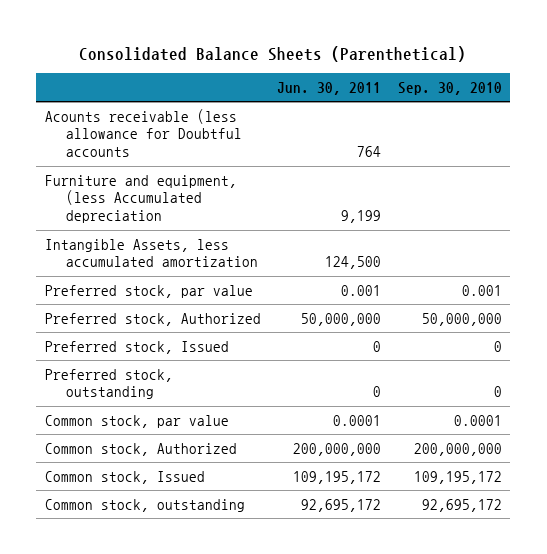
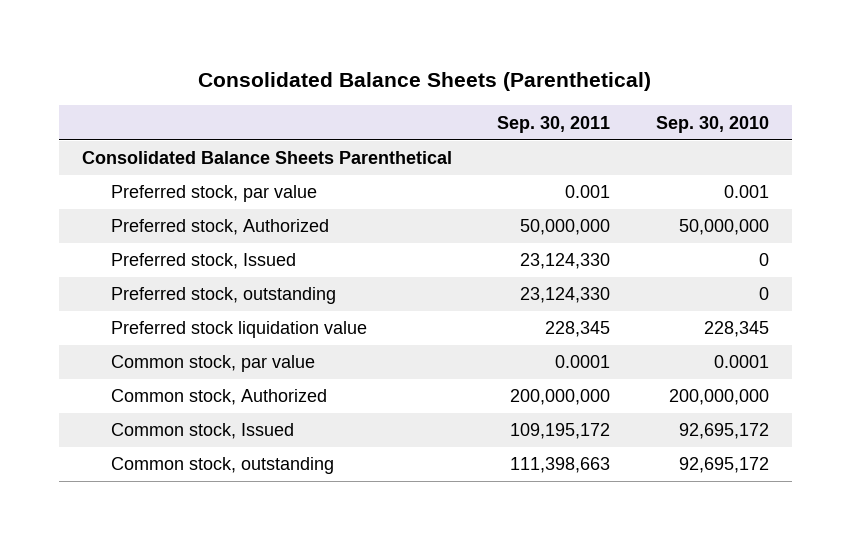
- | Jun. 30, 2011 | Sep. 30, 2010
+ | Sep. 30, 2011 | Sep. 30, 2010
- Acounts receivable (less allowance for Doubtful accounts | 764 |
- Furniture and equipment, (less Accumulated depreciation | 9,199 |
- Intangible Assets, less accumulated amortization | 124,500 |
+ Consolidated Balance Sheets Parenthetical
+ Preferred stock liquidation value | 228,345 | 228,345
- Common stock, Issued | 109,195,172 | 109,195,172
+ Common stock, Issued | 109,195,172 | 92,695,172

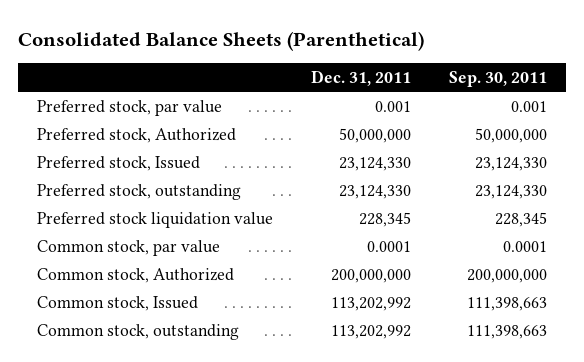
- | Sep. 30, 2011 | Sep. 30, 2010
+ | Dec. 31, 2011 | Sep. 30, 2011
- Consolidated Balance Sheets Parenthetical
- Common stock, Issued | 109,195,172 | 92,695,172
+ Common stock, Issued | 113,202,992 | 111,398,663

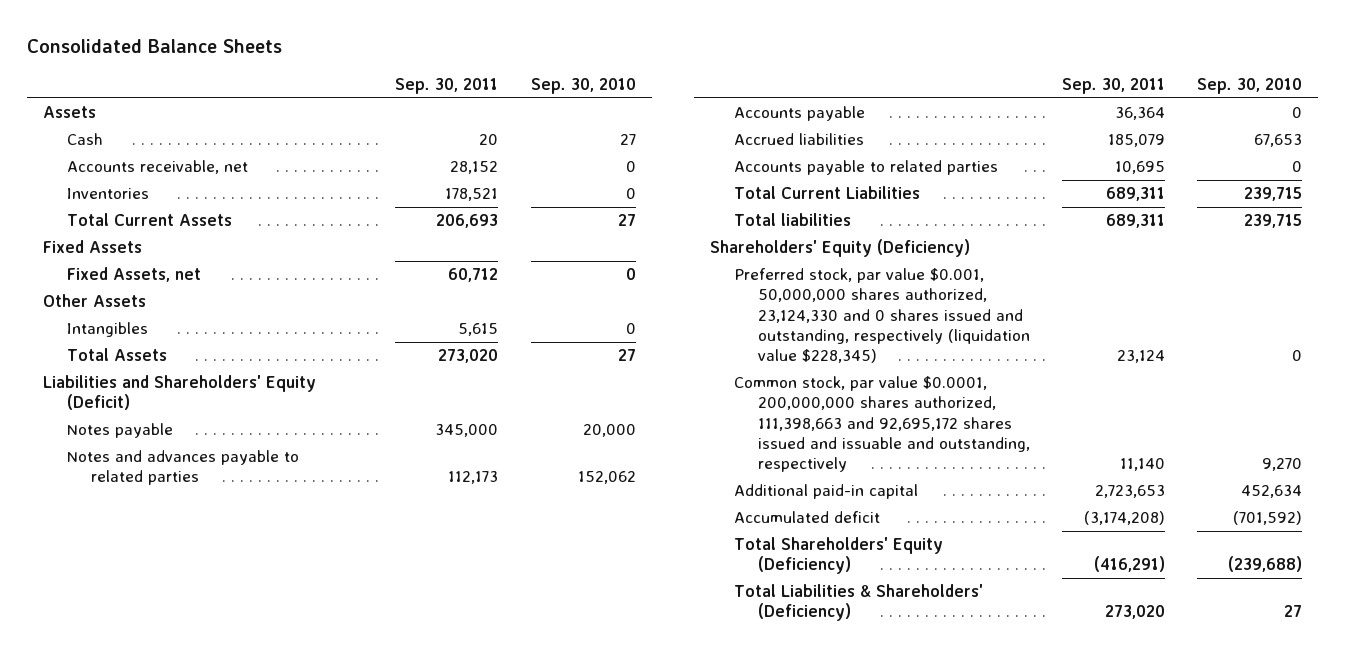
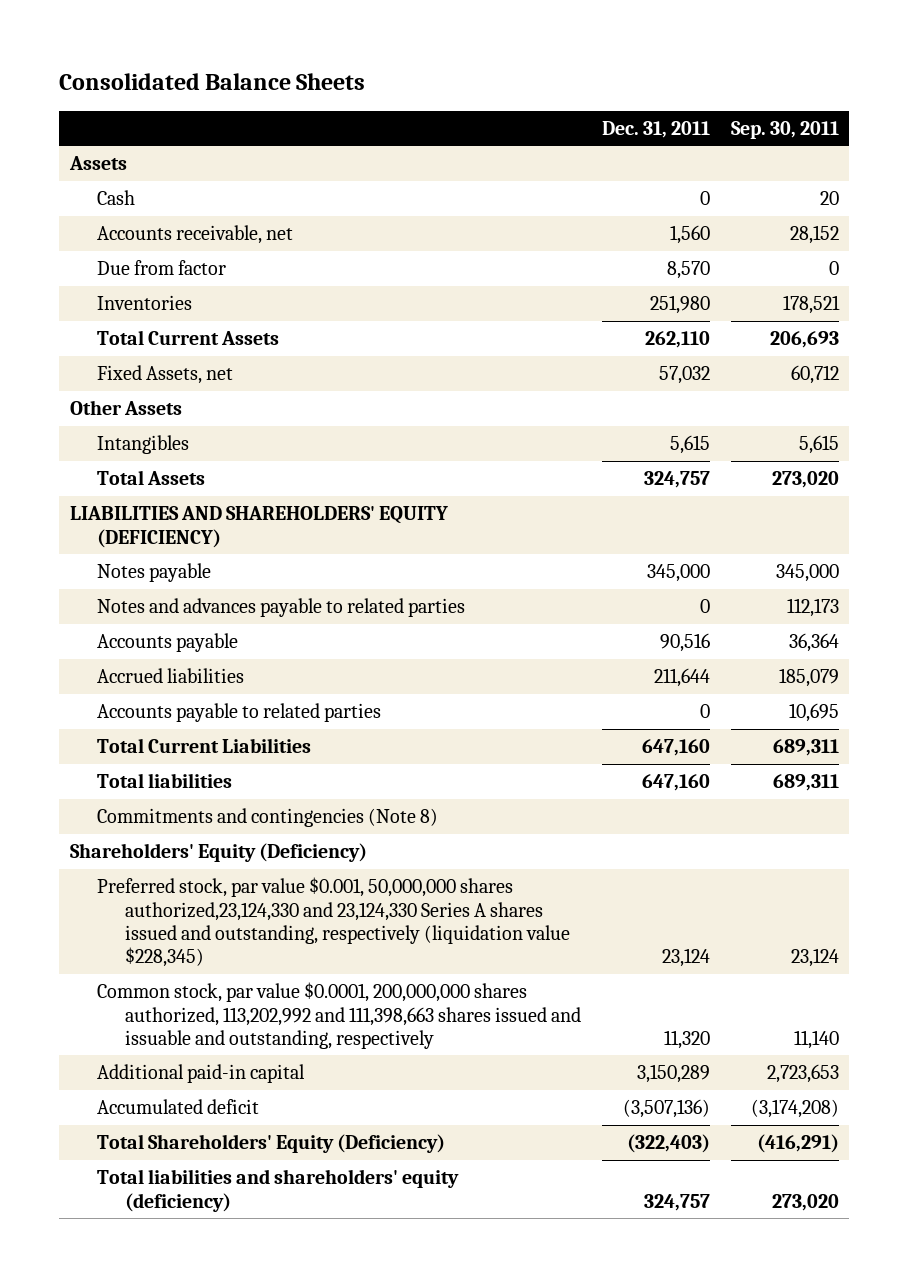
- | Sep. 30, 2011 | Sep. 30, 2010
+ | Dec. 31, 2011 | Sep. 30, 2011
+ Due from factor | 8,570 | 0
- Fixed Assets
- Liabilities and Shareholders' Equity (Deficit)
+ LIABILITIES AND SHAREHOLDERS' EQUITY (DEFICIENCY)
+ Commitments and contingencies (Note 8)
- Preferred stock, par value $0.001, 50,000,000 shares authorized, 23,124,330 and 0 shares issued and outstanding, respectively (liquidation value $228,345) | 23,124 | 0
- Common stock, par value $0.0001, 200,000,000 shares authorized, 111,398,663 and 92,695,172 shares issued and issuable and outstanding, respectively | 11,140 | 9,270
+ Preferred stock, par value $0.001, 50,000,000 shares authorized,23,124,330 and 23,124,330 Series A shares issued and outstanding, respectively (liquidation value $228,345) | 23,124 | 23,124
+ Common stock, par value $0.0001, 200,000,000 shares authorized, 113,202,992 and 111,398,663 shares issued and issuable and outstanding, respectively | 11,320 | 11,140
- Total Liabilities & Shareholders' (Deficiency) | 273,020 | 27
+ Total liabilities and shareholders' equity (deficiency) | 324,757 | 273,020

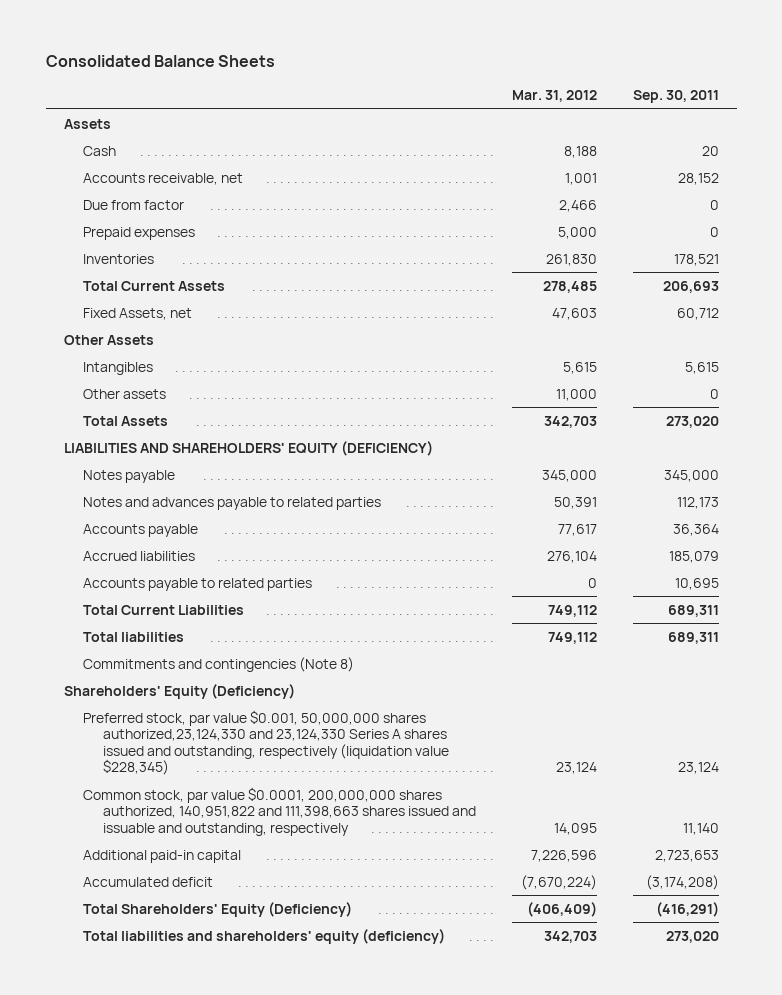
- | Dec. 31, 2011 | Sep. 30, 2011
+ | Mar. 31, 2012 | Sep. 30, 2011
+ Prepaid expenses | 5,000 | 0
+ Other assets | 11,000 | 0
- Common stock, par value $0.0001, 200,000,000 shares authorized, 113,202,992 and 111,398,663 shares issued and issuable and outstanding, respectively | 11,320 | 11,140
+ Common stock, par value $0.0001, 200,000,000 shares authorized, 140,951,822 and 111,398,663 shares issued and issuable and outstanding, respectively | 14,095 | 11,140

